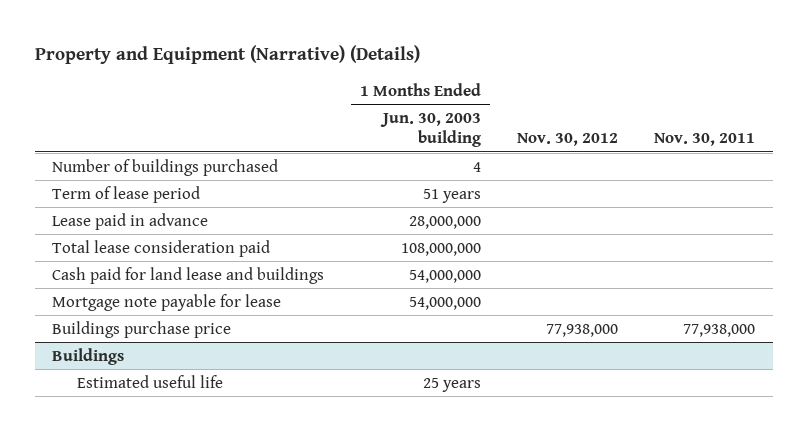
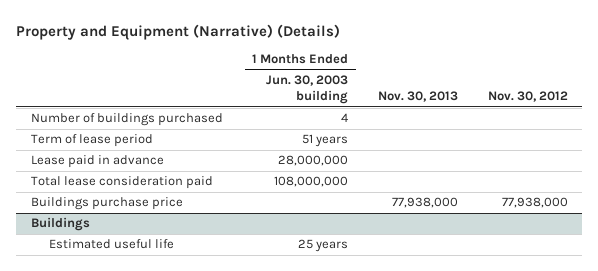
- | 1 Months Ended Jun. 30, 2003 building | Nov. 30, 2012 | Nov. 30, 2011
+ | 1 Months Ended Jun. 30, 2003 building | Nov. 30, 2013 | Nov. 30, 2012
- Cash paid for land lease and buildings | 54,000,000 | |
- Mortgage note payable for lease | 54,000,000 | |

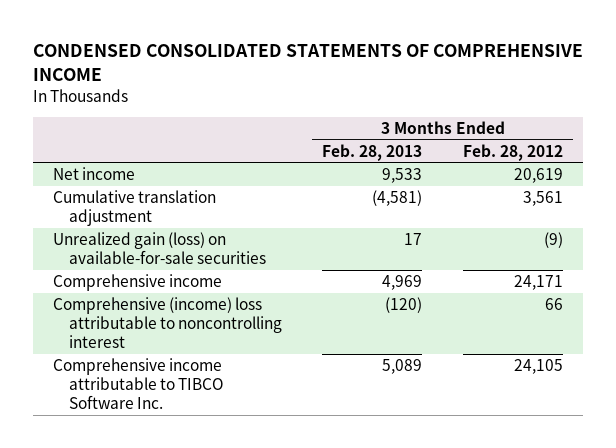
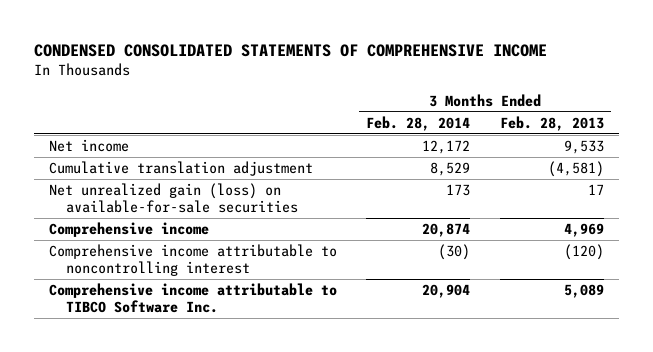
- | 3 Months Ended Feb. 28, 2013 | 3 Months Ended Feb. 28, 2012
+ | 3 Months Ended Feb. 28, 2014 | 3 Months Ended Feb. 28, 2013
- Unrealized gain (loss) on available-for-sale securities | 17 | (9)
+ Net unrealized gain (loss) on available-for-sale securities | 173 | 17
- Comprehensive (income) loss attributable to noncontrolling interest | (120) | 66
+ Comprehensive income attributable to noncontrolling interest | (30) | (120)

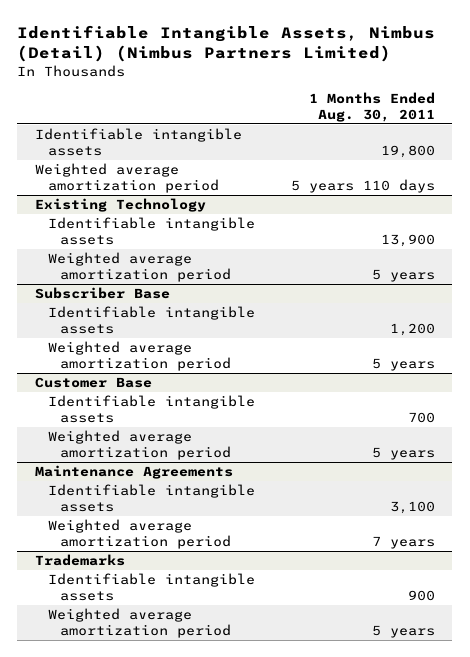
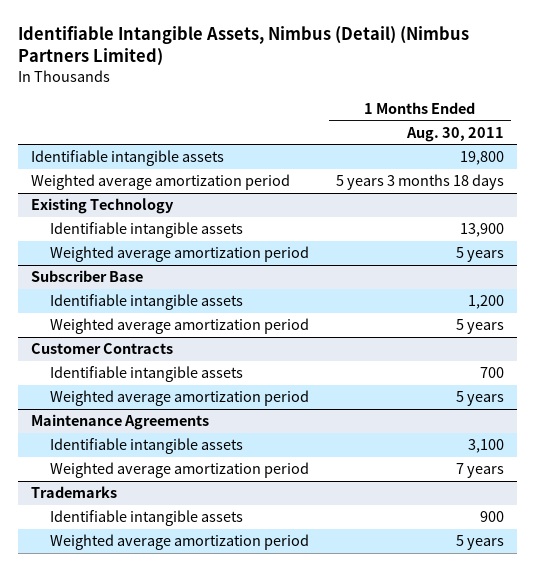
- Weighted average amortization period | 5 years 110 days
+ Weighted average amortization period | 5 years 3 months 18 days
- Customer Base
+ Customer Contracts

